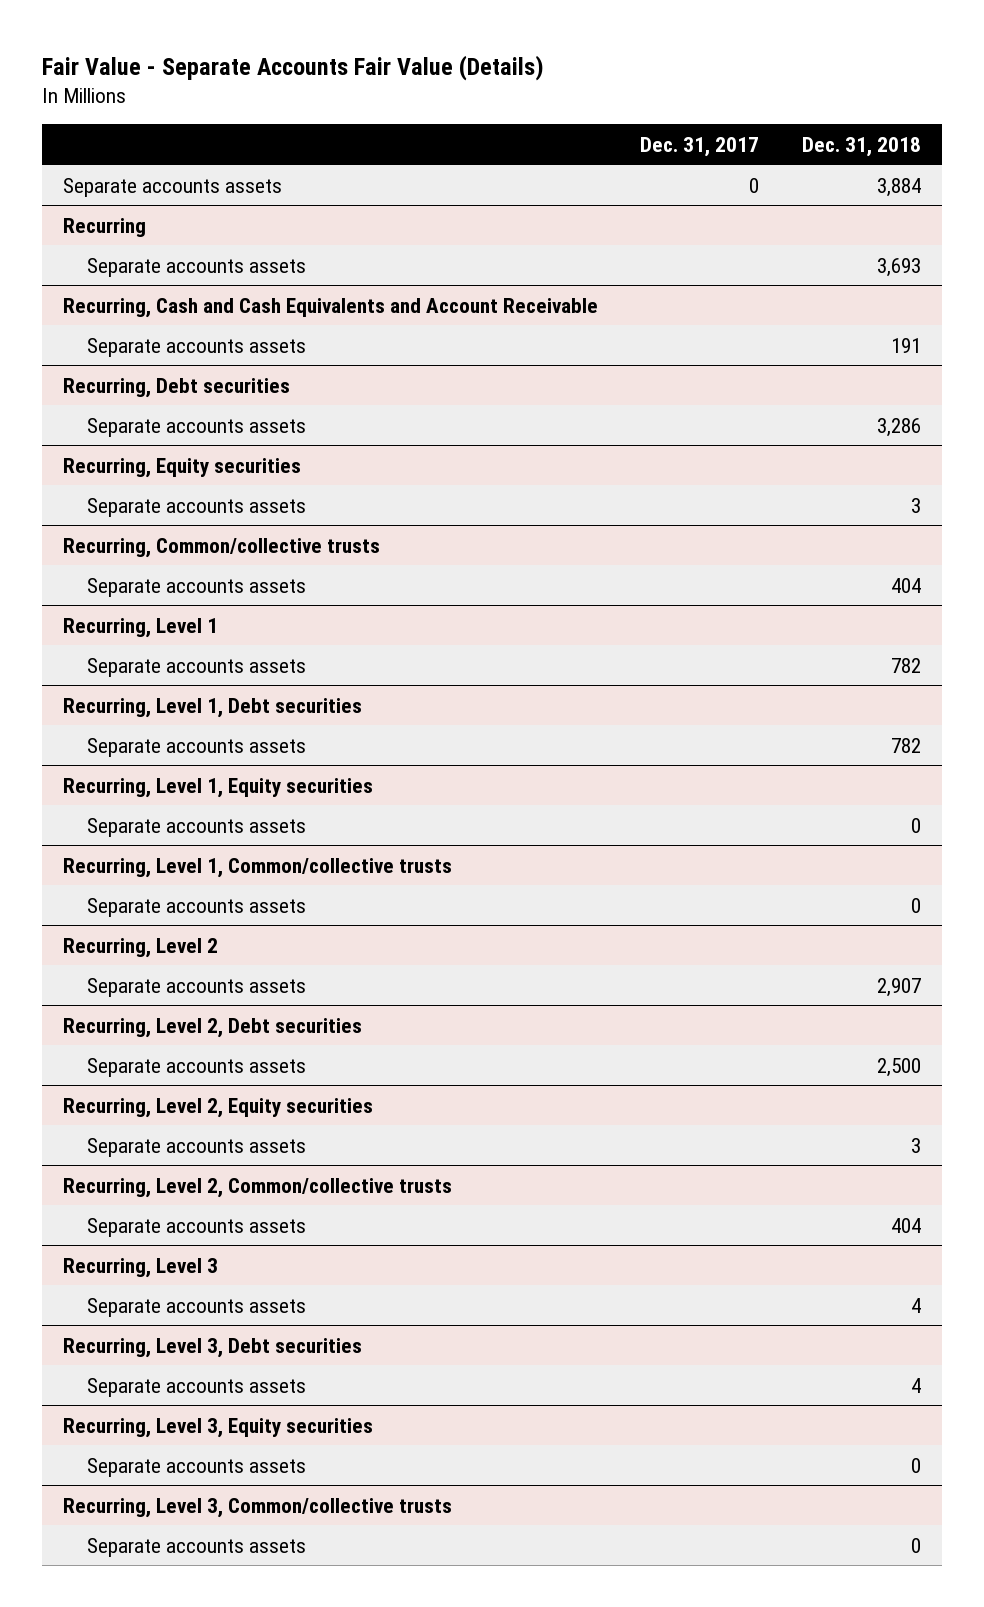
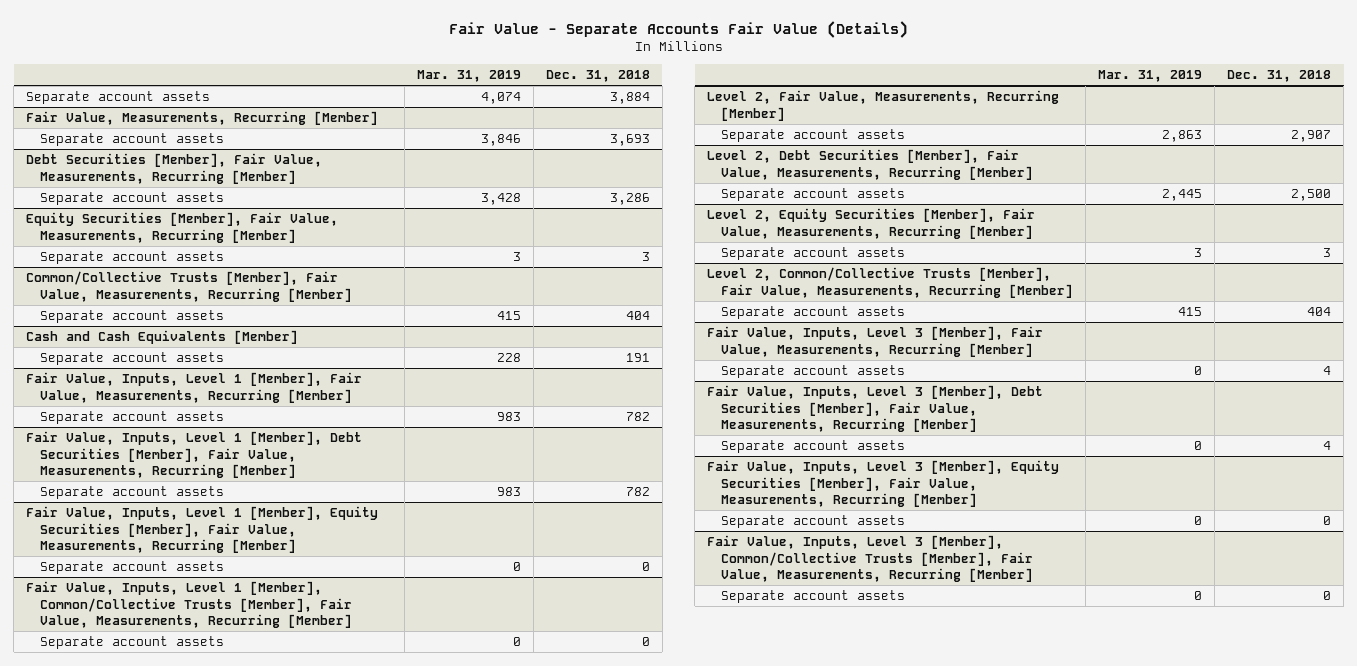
- | Dec. 31, 2017 | Dec. 31, 2018
+ | Mar. 31, 2019 | Dec. 31, 2018
- Separate accounts assets | 0 | 3,884
- Recurring
- Separate accounts assets | | 3,693
- Recurring, Cash and Cash Equivalents and Account Receivable
- Separate accounts assets | | 191
- Recurring, Debt securities
- Separate accounts assets | | 3,286
- Recurring, Equity securities
- Separate accounts assets | | 3
- Recurring, Common/collective trusts
- Separate accounts assets | | 404
- Recurring, Level 1
- Separate accounts assets | | 782
- Recurring, Level 1, Debt securities
- Separate accounts assets | | 782
- Recurring, Level 1, Equity securities
- Separate accounts assets | | 0
- Recurring, Level 1, Common/collective trusts
- Separate accounts assets | | 0
- Recurring, Level 2
- Separate accounts assets | | 2,907
- Recurring, Level 2, Debt securities
- Separate accounts assets | | 2,500
- Recurring, Level 2, Equity securities
- Separate accounts assets | | 3
- Recurring, Level 2, Common/collective trusts
- Separate accounts assets | | 404
- Recurring, Level 3
- Separate accounts assets | | 4
- Recurring, Level 3, Debt securities
- Separate accounts assets | | 4
- Recurring, Level 3, Equity securities
- Separate accounts assets | | 0
- Recurring, Level 3, Common/collective trusts
- Separate accounts assets | | 0
+ Separate account assets | 4,074 | 3,884
+ Fair Value, Measurements, Recurring [Member]
+ Separate account assets | 3,846 | 3,693
+ Debt Securities [Member], Fair Value, Measurements, Recurring [Member]
+ Separate account assets | 3,428 | 3,286
+ Equity Securities [Member], Fair Value, Measurements, Recurring [Member]
+ Separate account assets | 3 | 3
+ Common/Collective Trusts [Member], Fair Value, Measurements, Recurring [Member]
+ Separate account assets | 415 | 404
+ Cash and Cash Equivalents [Member]
+ Separate account assets | 228 | 191
+ Fair Value, Inputs, Level 1 [Member], Fair Value, Measurements, Recurring [Member]
+ Separate account assets | 983 | 782
+ Fair Value, Inputs, Level 1 [Member], Debt Securities [Member], Fair Value, Measurements, Recurring [Member]
+ Separate account assets | 983 | 782
+ Fair Value, Inputs, Level 1 [Member], Equity Securities [Member], Fair Value, Measurements, Recurring [Member]
+ Separate account assets | 0 | 0
+ Fair Value, Inputs, Level 1 [Member], Common/Collective Trusts [Member], Fair Value, Measurements, Recurring [Member]
+ Separate account assets | 0 | 0
+ Level 2, Fair Value, Measurements, Recurring [Member]
+ Separate account assets | 2,863 | 2,907
+ Level 2, Debt Securities [Member], Fair Value, Measurements, Recurring [Member]
+ Separate account assets | 2,445 | 2,500
+ Level 2, Equity Securities [Member], Fair Value, Measurements, Recurring [Member]
+ Separate account assets | 3 | 3
+ Level 2, Common/Collective Trusts [Member], Fair Value, Measurements, Recurring [Member]
+ Separate account assets | 415 | 404
+ Fair Value, Inputs, Level 3 [Member], Fair Value, Measurements, Recurring [Member]
+ Separate account assets | 0 | 4
+ Fair Value, Inputs, Level 3 [Member], Debt Securities [Member], Fair Value, Measurements, Recurring [Member]
+ Separate account assets | 0 | 4
+ Fair Value, Inputs, Level 3 [Member], Equity Securities [Member], Fair Value, Measurements, Recurring [Member]
+ Separate account assets | 0 | 0
+ Fair Value, Inputs, Level 3 [Member], Common/Collective Trusts [Member], Fair Value, Measurements, Recurring [Member]
+ Separate account assets | 0 | 0

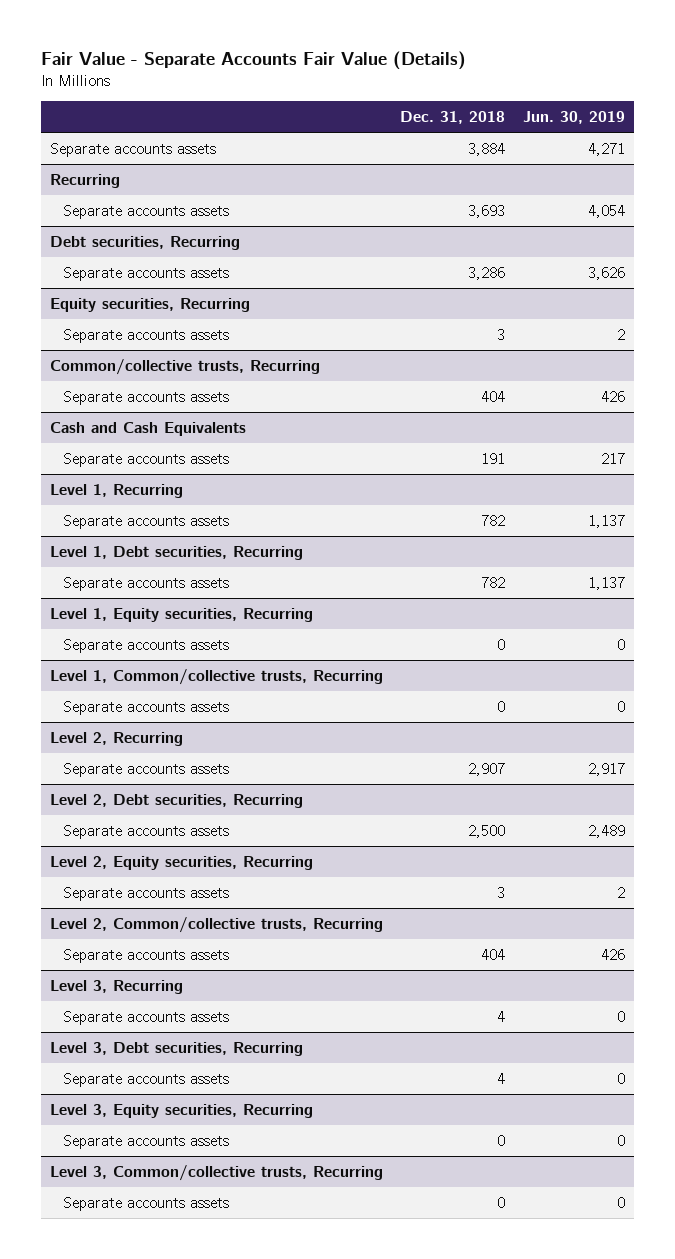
- | Mar. 31, 2019 | Dec. 31, 2018
+ | Dec. 31, 2018 | Jun. 30, 2019
- Separate account assets | 4,074 | 3,884
- Fair Value, Measurements, Recurring [Member]
- Separate account assets | 3,846 | 3,693
- Debt Securities [Member], Fair Value, Measurements, Recurring [Member]
- Separate account assets | 3,428 | 3,286
- Equity Securities [Member], Fair Value, Measurements, Recurring [Member]
- Separate account assets | 3 | 3
- Common/Collective Trusts [Member], Fair Value, Measurements, Recurring [Member]
- Separate account assets | 415 | 404
- Cash and Cash Equivalents [Member]
- Separate account assets | 228 | 191
- Fair Value, Inputs, Level 1 [Member], Fair Value, Measurements, Recurring [Member]
- Separate account assets | 983 | 782
- Fair Value, Inputs, Level 1 [Member], Debt Securities [Member], Fair Value, Measurements, Recurring [Member]
- Separate account assets | 983 | 782
- Fair Value, Inputs, Level 1 [Member], Equity Securities [Member], Fair Value, Measurements, Recurring [Member]
- Separate account assets | 0 | 0
- Fair Value, Inputs, Level 1 [Member], Common/Collective Trusts [Member], Fair Value, Measurements, Recurring [Member]
- Separate account assets | 0 | 0
- Level 2, Fair Value, Measurements, Recurring [Member]
- Separate account assets | 2,863 | 2,907
- Level 2, Debt Securities [Member], Fair Value, Measurements, Recurring [Member]
- Separate account assets | 2,445 | 2,500
- Level 2, Equity Securities [Member], Fair Value, Measurements, Recurring [Member]
- Separate account assets | 3 | 3
- Level 2, Common/Collective Trusts [Member], Fair Value, Measurements, Recurring [Member]
- Separate account assets | 415 | 404
- Fair Value, Inputs, Level 3 [Member], Fair Value, Measurements, Recurring [Member]
- Separate account assets | 0 | 4
- Fair Value, Inputs, Level 3 [Member], Debt Securities [Member], Fair Value, Measurements, Recurring [Member]
- Separate account assets | 0 | 4
- Fair Value, Inputs, Level 3 [Member], Equity Securities [Member], Fair Value, Measurements, Recurring [Member]
- Separate account assets | 0 | 0
- Fair Value, Inputs, Level 3 [Member], Common/Collective Trusts [Member], Fair Value, Measurements, Recurring [Member]
- Separate account assets | 0 | 0
+ Separate accounts assets | 3,884 | 4,271
+ Recurring
+ Separate accounts assets | 3,693 | 4,054
+ Debt securities, Recurring
+ Separate accounts assets | 3,286 | 3,626
+ Equity securities, Recurring
+ Separate accounts assets | 3 | 2
+ Common/collective trusts, Recurring
+ Separate accounts assets | 404 | 426
+ Cash and Cash Equivalents
+ Separate accounts assets | 191 | 217
+ Level 1, Recurring
+ Separate accounts assets | 782 | 1,137
+ Level 1, Debt securities, Recurring
+ Separate accounts assets | 782 | 1,137
+ Level 1, Equity securities, Recurring
+ Separate accounts assets | 0 | 0
+ Level 1, Common/collective trusts, Recurring
+ Separate accounts assets | 0 | 0
+ Level 2, Recurring
+ Separate accounts assets | 2,907 | 2,917
+ Level 2, Debt securities, Recurring
+ Separate accounts assets | 2,500 | 2,489
+ Level 2, Equity securities, Recurring
+ Separate accounts assets | 3 | 2
+ Level 2, Common/collective trusts, Recurring
+ Separate accounts assets | 404 | 426
+ Level 3, Recurring
+ Separate accounts assets | 4 | 0
+ Level 3, Debt securities, Recurring
+ Separate accounts assets | 4 | 0
+ Level 3, Equity securities, Recurring
+ Separate accounts assets | 0 | 0
+ Level 3, Common/collective trusts, Recurring
+ Separate accounts assets | 0 | 0

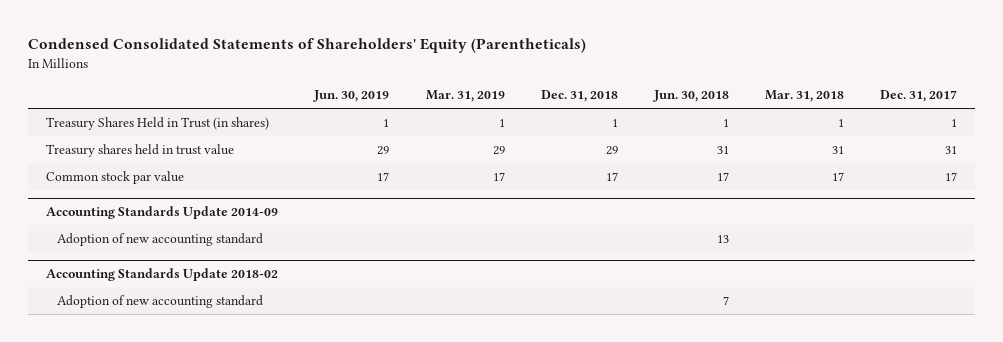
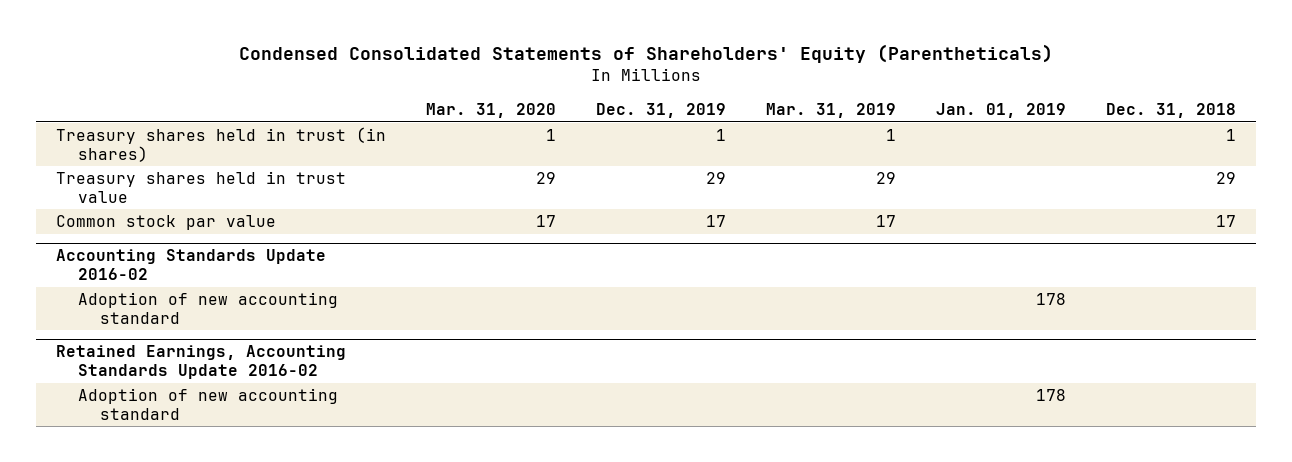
- | Jun. 30, 2019 | Mar. 31, 2019 | Dec. 31, 2018 | Jun. 30, 2018 | Mar. 31, 2018 | Dec. 31, 2017
+ | Mar. 31, 2020 | Dec. 31, 2019 | Mar. 31, 2019 | Jan. 01, 2019 | Dec. 31, 2018
- Treasury Shares Held in Trust (in shares) | 1 | 1 | 1 | 1 | 1 | 1
+ Treasury shares held in trust (in shares) | 1 | 1 | 1 | | 1
- Accounting Standards Update 2014-09
+ Accounting Standards Update 2016-02
- Accounting Standards Update 2018-02
+ Retained Earnings, Accounting Standards Update 2016-02

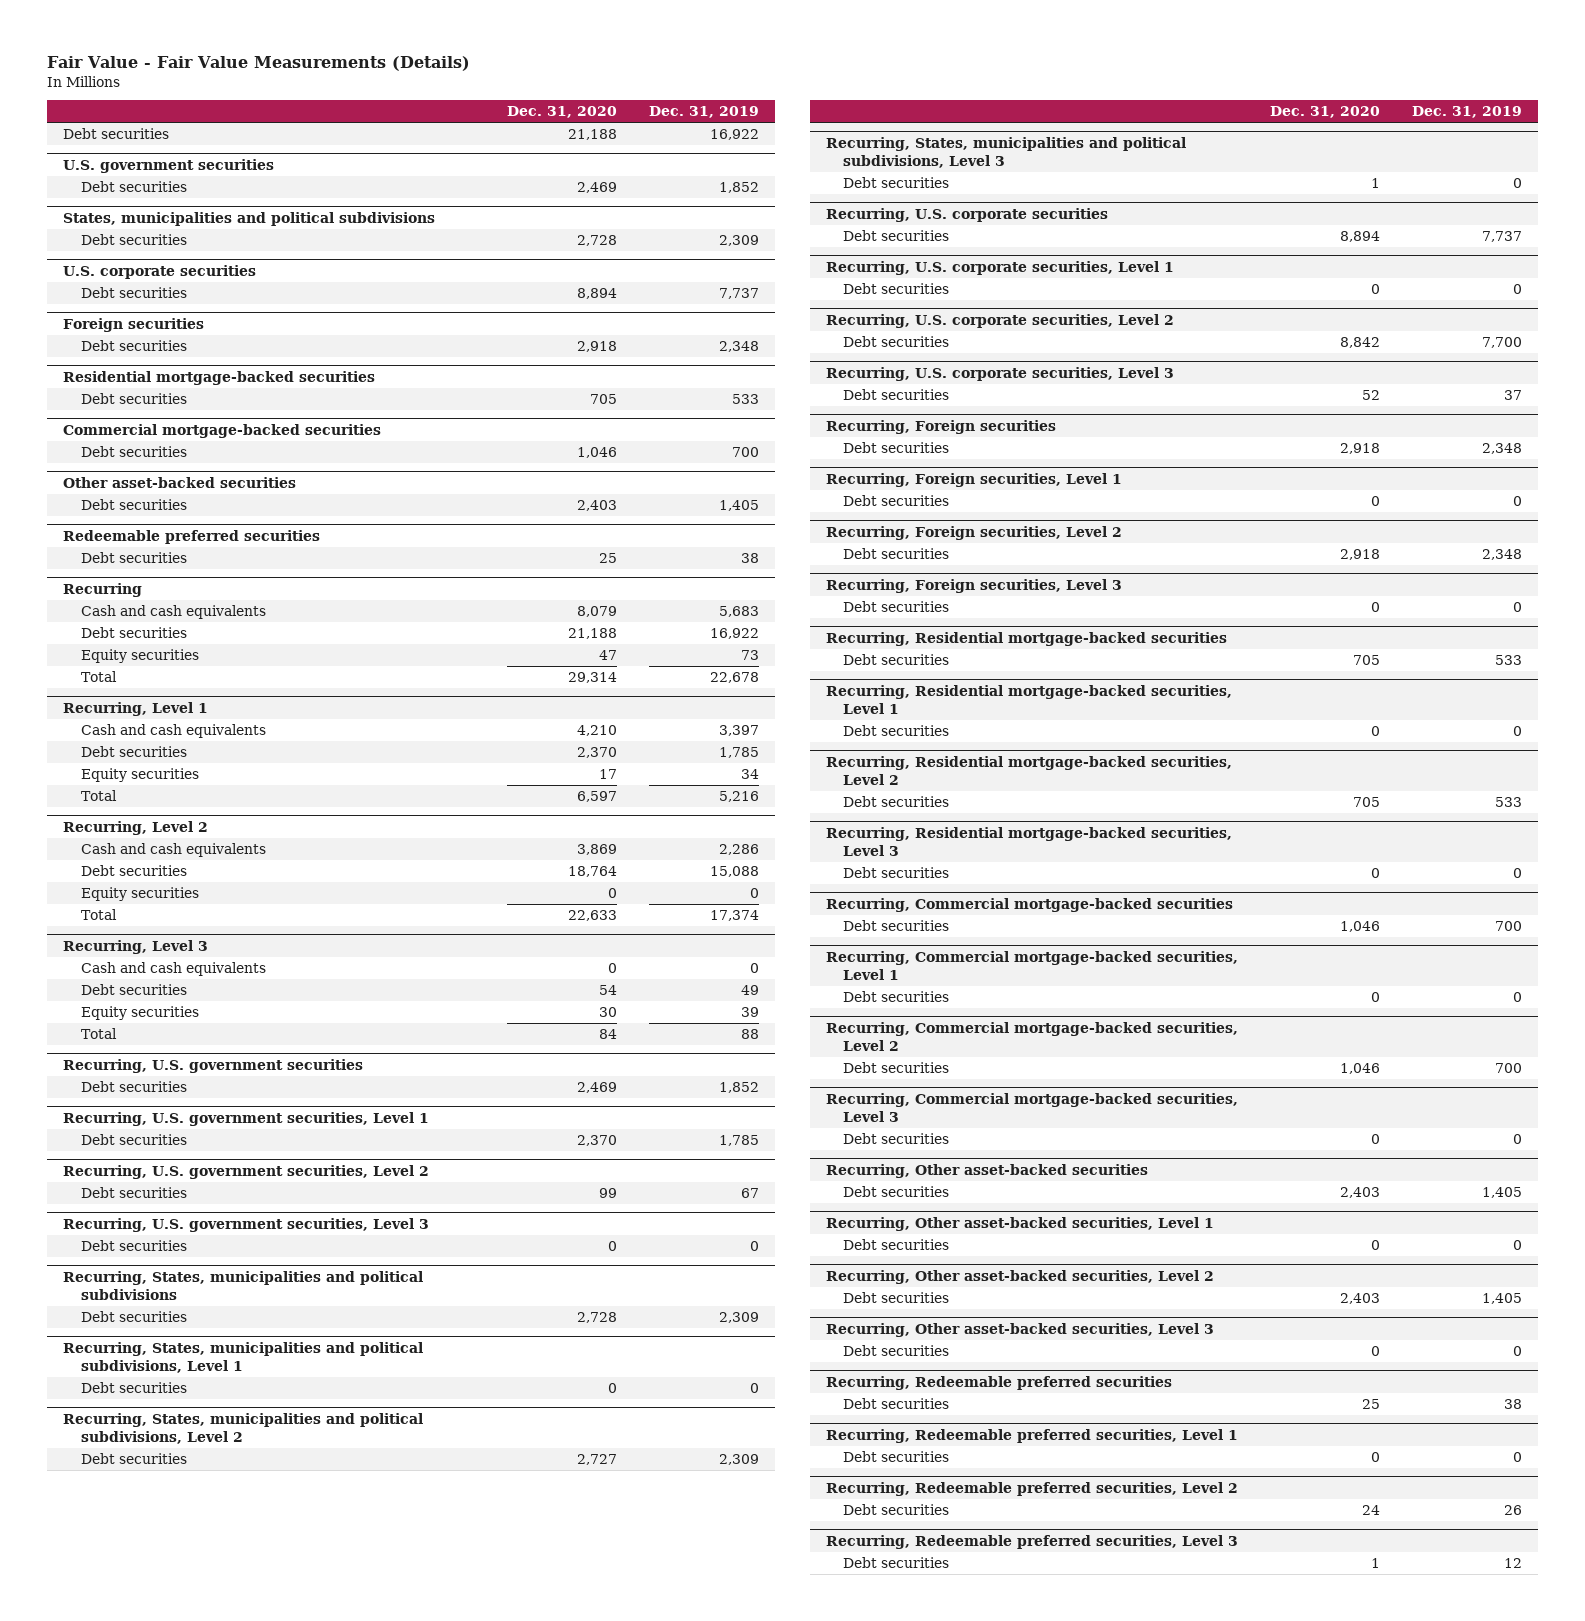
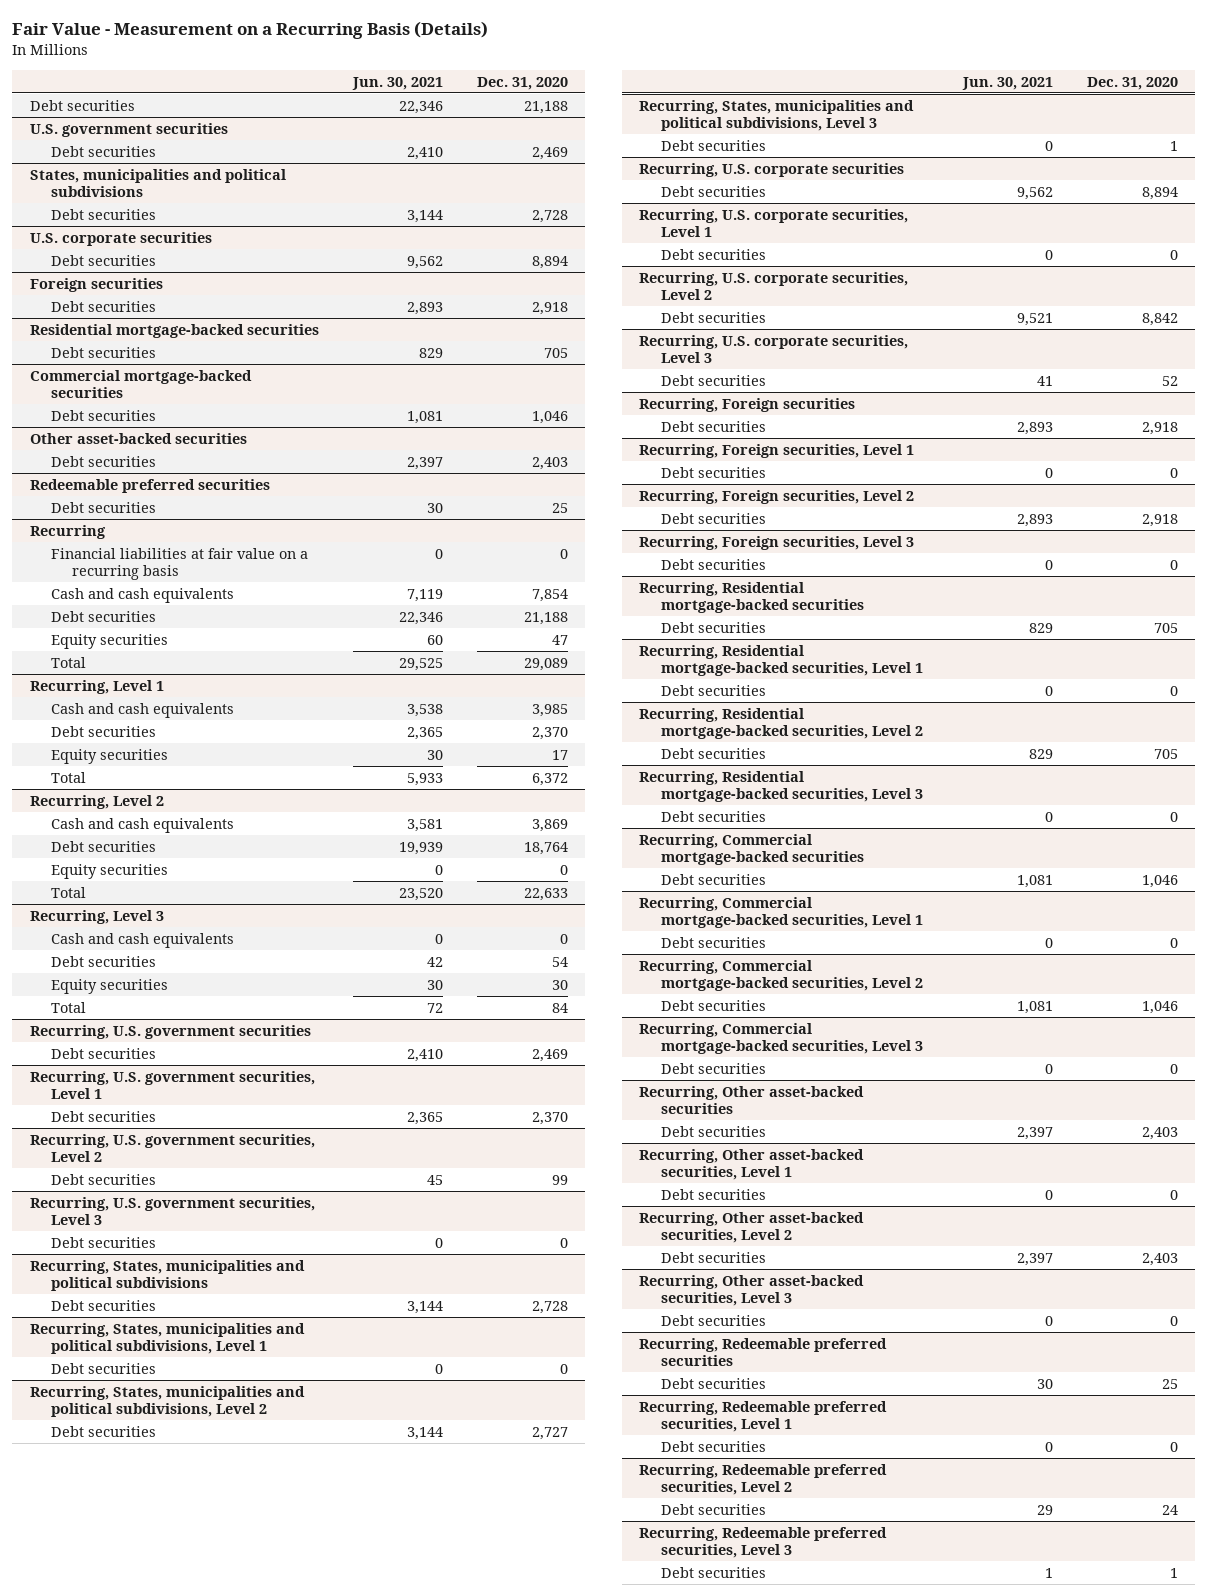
- Fair Value - Fair Value Measurements (Details)
+ Fair Value - Measurement on a Recurring Basis (Details)
- | Dec. 31, 2020 | Dec. 31, 2019
+ | Jun. 30, 2021 | Dec. 31, 2020
@ Recurring
- Cash and cash equivalents | 8,079 | 5,683
+ Financial liabilities at fair value on a recurring basis | 0 | 0
+ Cash and cash equivalents | 7,119 | 7,854
- Total | 29,314 | 22,678
+ Total | 29,525 | 29,089
@ Recurring, Level 1
- Cash and cash equivalents | 4,210 | 3,397
+ Cash and cash equivalents | 3,538 | 3,985
- Total | 6,597 | 5,216
+ Total | 5,933 | 6,372

